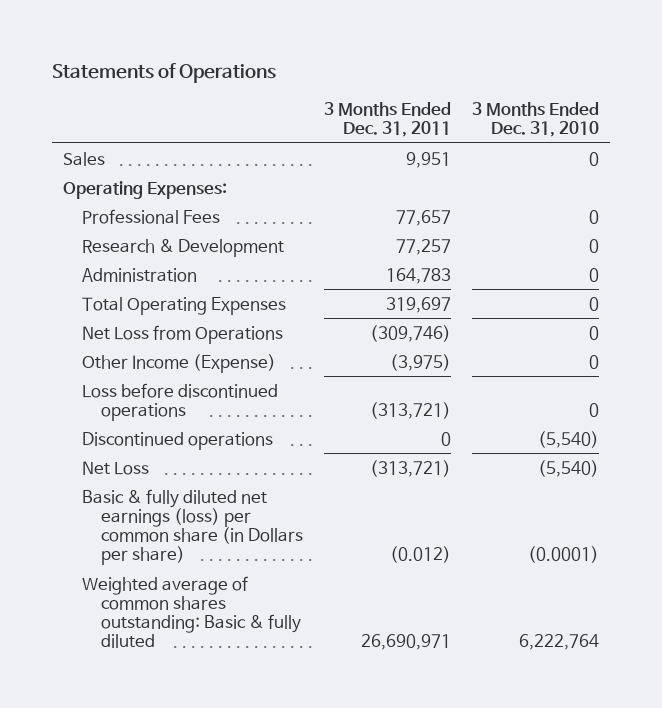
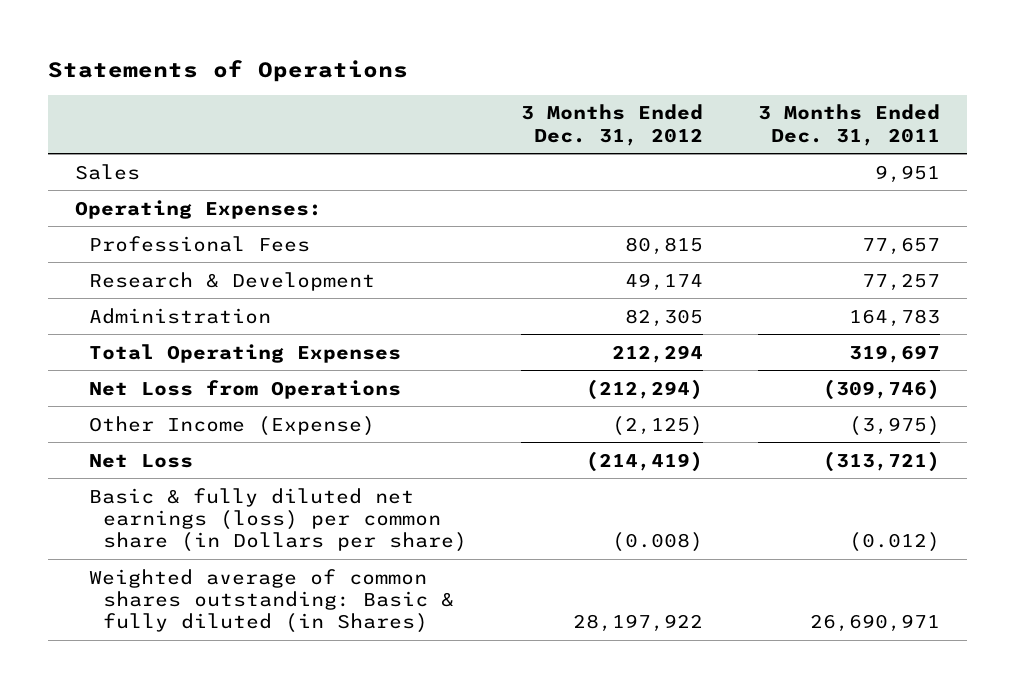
- | 3 Months Ended Dec. 31, 2011 | 3 Months Ended Dec. 31, 2010
+ | 3 Months Ended Dec. 31, 2012 | 3 Months Ended Dec. 31, 2011
- Loss before discontinued operations | (313,721) | 0
- Discontinued operations | 0 | (5,540)
- Weighted average of common shares outstanding: Basic & fully diluted | 26,690,971 | 6,222,764
+ Weighted average of common shares outstanding: Basic & fully diluted (in Shares) | 28,197,922 | 26,690,971

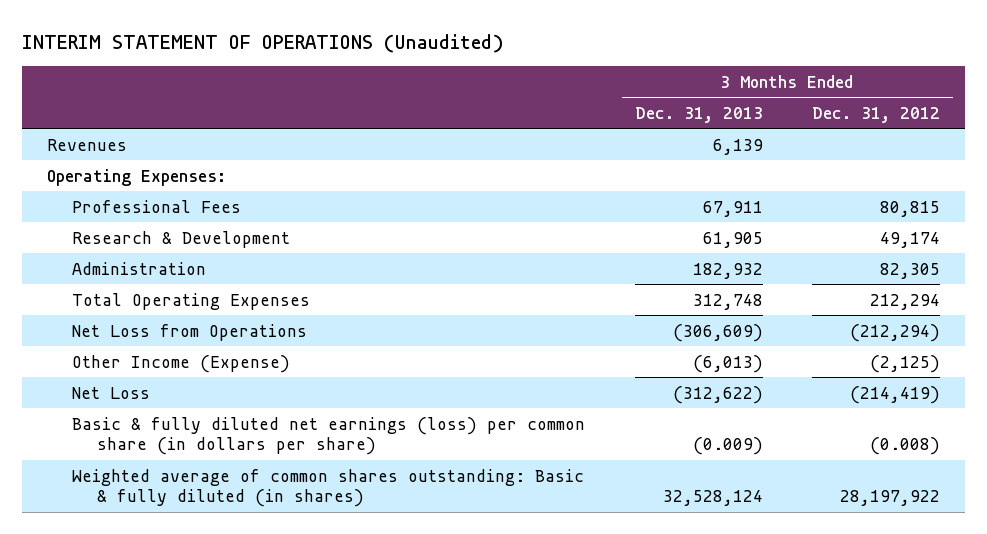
- Statements of Operations
+ INTERIM STATEMENT OF OPERATIONS (Unaudited)
- | 3 Months Ended Dec. 31, 2012 | 3 Months Ended Dec. 31, 2011
+ | 3 Months Ended Dec. 31, 2013 | 3 Months Ended Dec. 31, 2012
- Sales | | 9,951
+ Revenues | 6,139 |
- Basic & fully diluted net earnings (loss) per common share (in Dollars per share) | (0.008) | (0.012)
- Weighted average of common shares outstanding: Basic & fully diluted (in Shares) | 28,197,922 | 26,690,971
+ Basic & fully diluted net earnings (loss) per common share (in dollars per share) | (0.009) | (0.008)
+ Weighted average of common shares outstanding: Basic & fully diluted (in shares) | 32,528,124 | 28,197,922

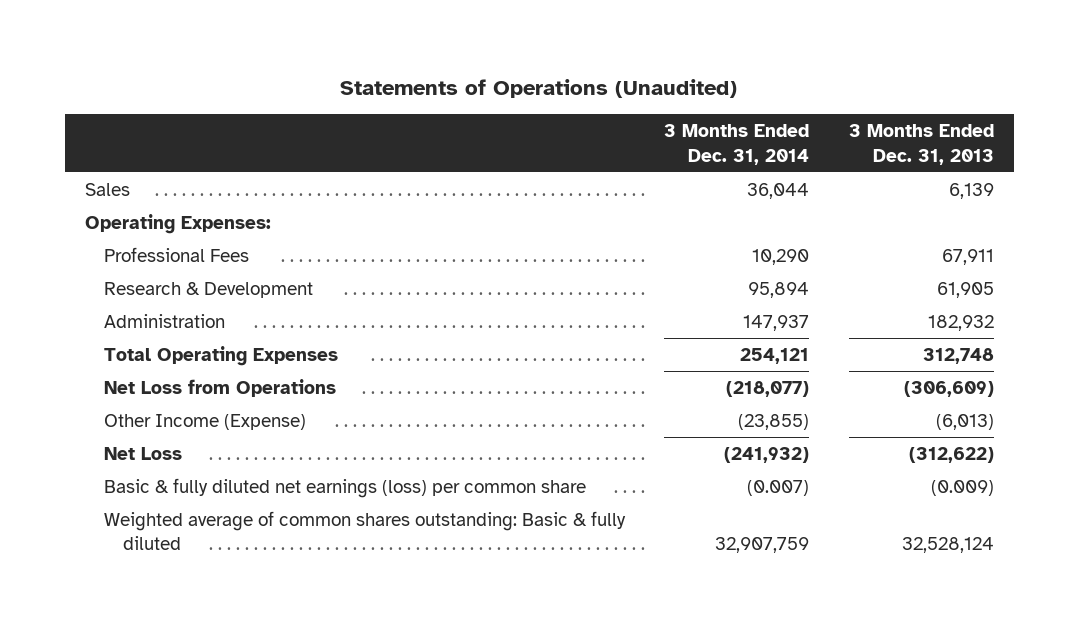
- INTERIM STATEMENT OF OPERATIONS (Unaudited)
+ Statements of Operations (Unaudited)
- | 3 Months Ended Dec. 31, 2013 | 3 Months Ended Dec. 31, 2012
+ | 3 Months Ended Dec. 31, 2014 | 3 Months Ended Dec. 31, 2013
- Revenues | 6,139 |
+ Sales | 36,044 | 6,139
- Basic & fully diluted net earnings (loss) per common share (in dollars per share) | (0.009) | (0.008)
- Weighted average of common shares outstanding: Basic & fully diluted (in shares) | 32,528,124 | 28,197,922
+ Basic & fully diluted net earnings (loss) per common share | (0.007) | (0.009)
+ Weighted average of common shares outstanding: Basic & fully diluted | 32,907,759 | 32,528,124

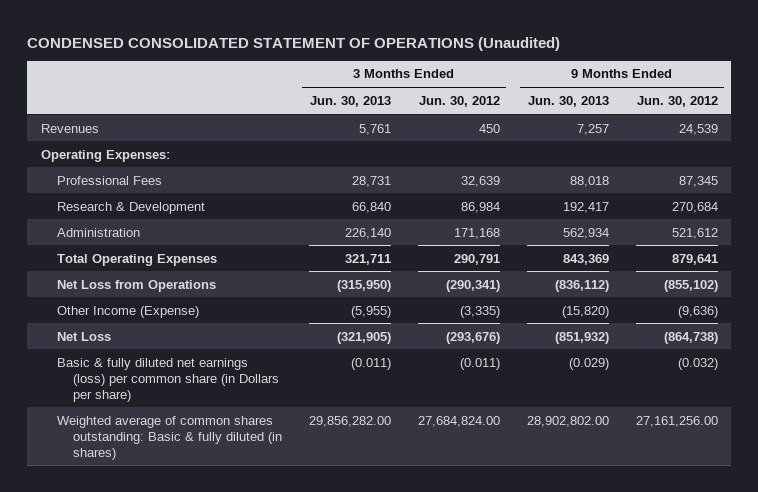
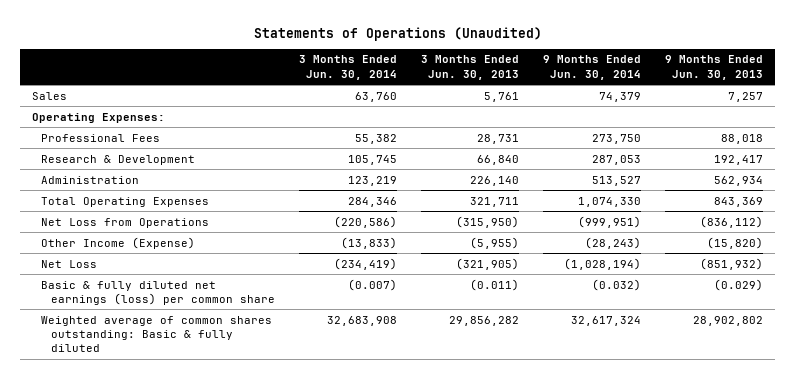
- CONDENSED CONSOLIDATED STATEMENT OF OPERATIONS (Unaudited)
+ Statements of Operations (Unaudited)
- | 3 Months Ended Jun. 30, 2013 | 3 Months Ended Jun. 30, 2012 | 9 Months Ended Jun. 30, 2013 | 9 Months Ended Jun. 30, 2012
+ | 3 Months Ended Jun. 30, 2014 | 3 Months Ended Jun. 30, 2013 | 9 Months Ended Jun. 30, 2014 | 9 Months Ended Jun. 30, 2013
- Revenues | 5,761 | 450 | 7,257 | 24,539
+ Sales | 63,760 | 5,761 | 74,379 | 7,257
- Basic & fully diluted net earnings (loss) per common share (in Dollars per share) | (0.011) | (0.011) | (0.029) | (0.032)
- Weighted average of common shares outstanding: Basic & fully diluted (in shares) | 29,856,282.00 | 27,684,824.00 | 28,902,802.00 | 27,161,256.00
+ Basic & fully diluted net earnings (loss) per common share | (0.007) | (0.011) | (0.032) | (0.029)
+ Weighted average of common shares outstanding: Basic & fully diluted | 32,683,908 | 29,856,282 | 32,617,324 | 28,902,802

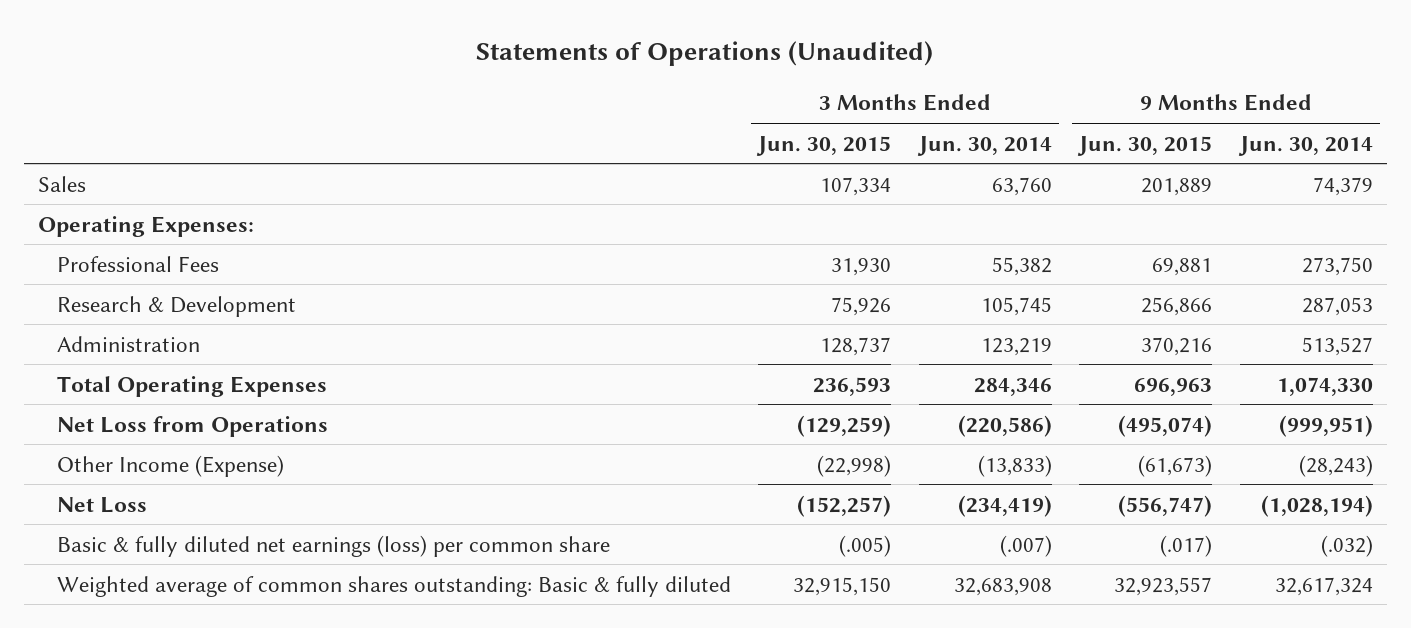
- | 3 Months Ended Jun. 30, 2014 | 3 Months Ended Jun. 30, 2013 | 9 Months Ended Jun. 30, 2014 | 9 Months Ended Jun. 30, 2013
+ | 3 Months Ended Jun. 30, 2015 | 3 Months Ended Jun. 30, 2014 | 9 Months Ended Jun. 30, 2015 | 9 Months Ended Jun. 30, 2014
- Basic & fully diluted net earnings (loss) per common share | (0.007) | (0.011) | (0.032) | (0.029)
+ Basic & fully diluted net earnings (loss) per common share | (.005) | (.007) | (.017) | (.032)

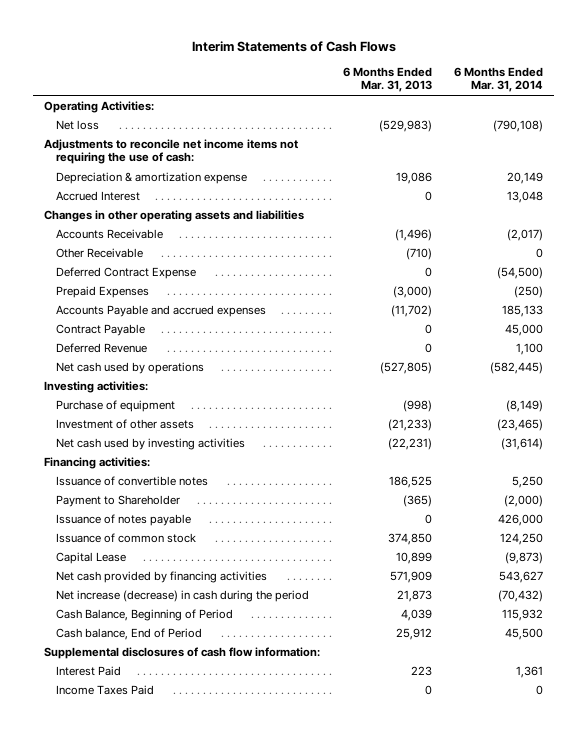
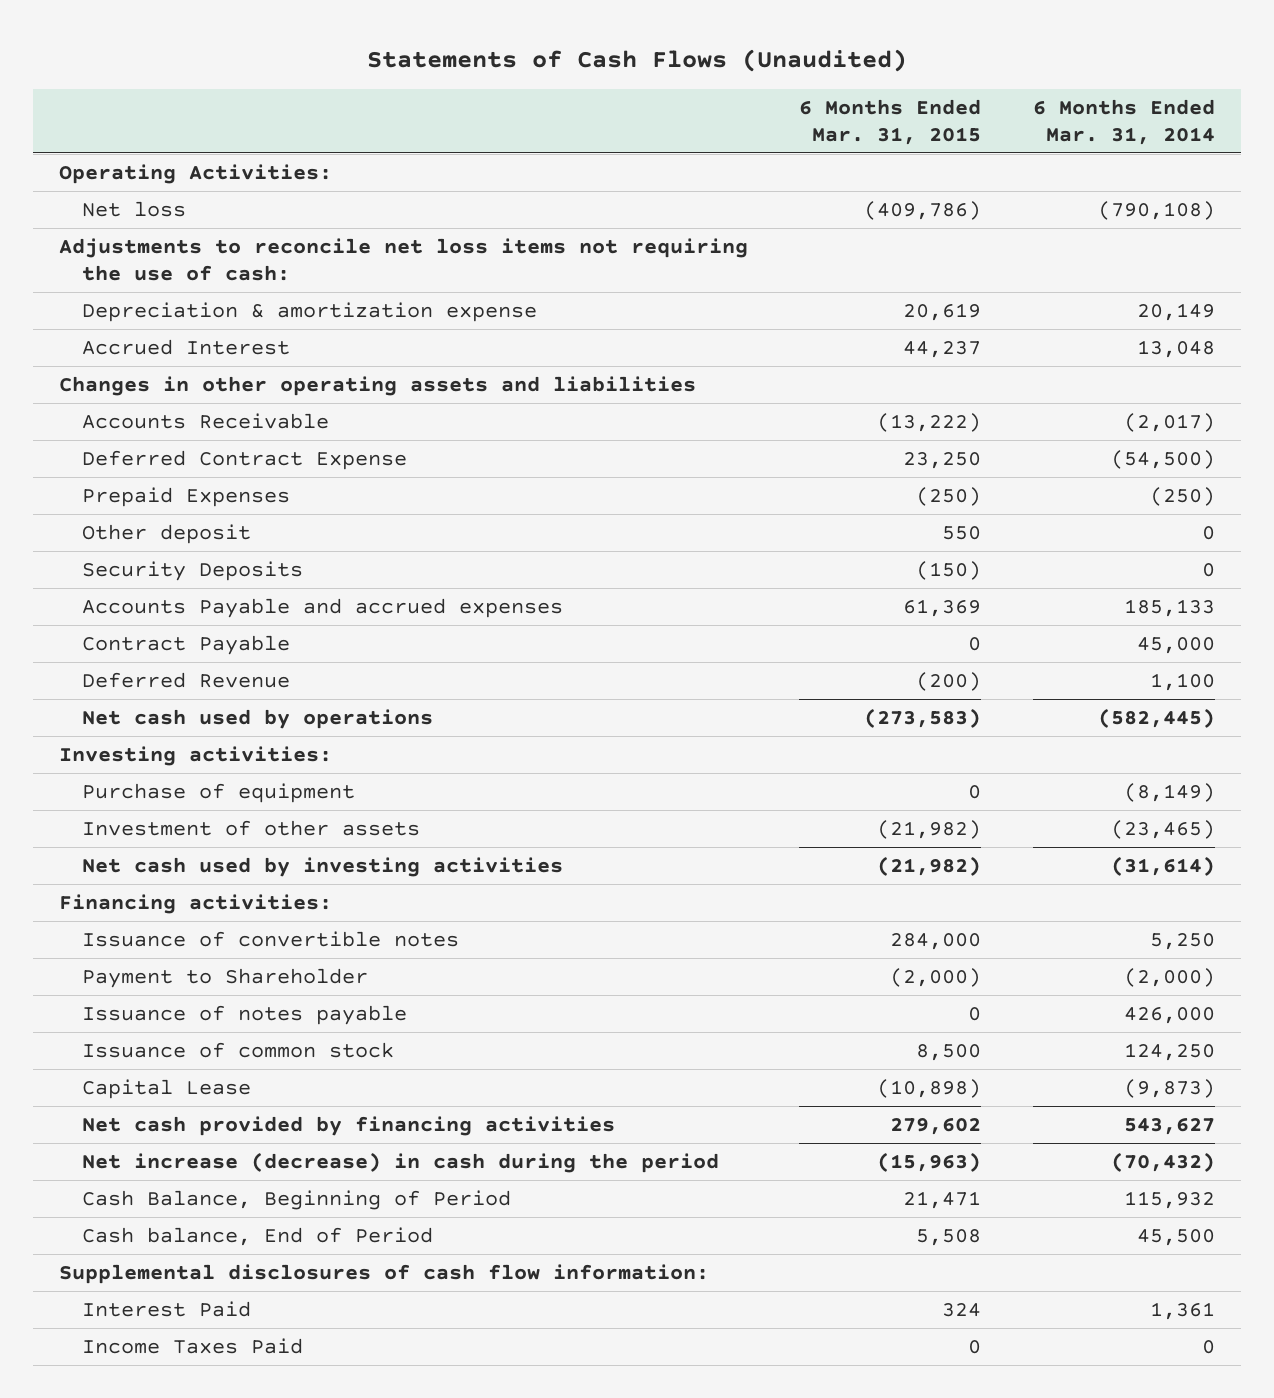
- Interim Statements of Cash Flows
+ Statements of Cash Flows (Unaudited)
- | 6 Months Ended Mar. 31, 2013 | 6 Months Ended Mar. 31, 2014
+ | 6 Months Ended Mar. 31, 2015 | 6 Months Ended Mar. 31, 2014
- Adjustments to reconcile net income items not requiring the use of cash:
+ Adjustments to reconcile net loss items not requiring the use of cash:
- Other Receivable | (710) | 0
+ Other deposit | 550 | 0
+ Security Deposits | (150) | 0

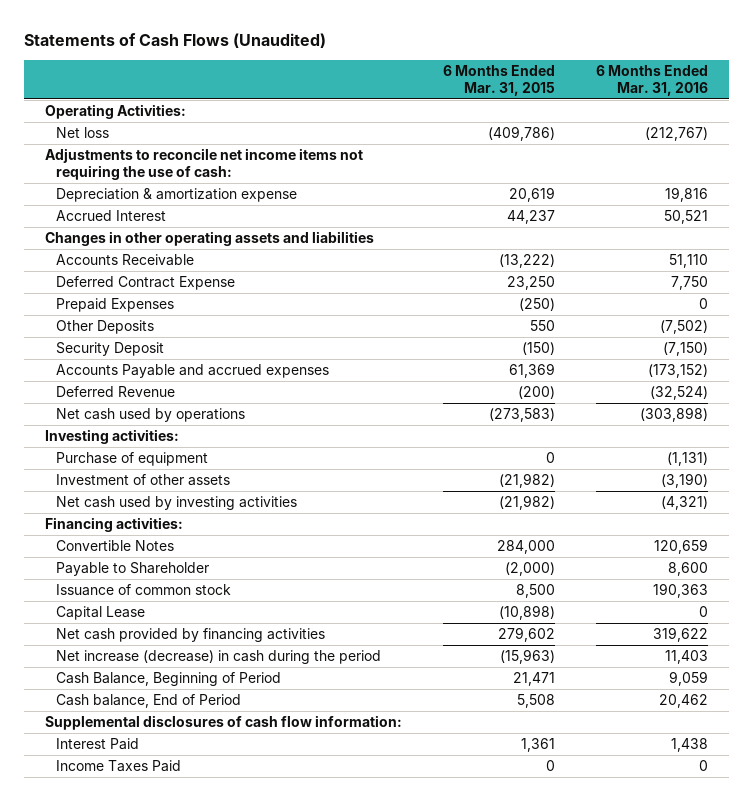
- | 6 Months Ended Mar. 31, 2015 | 6 Months Ended Mar. 31, 2014
+ | 6 Months Ended Mar. 31, 2015 | 6 Months Ended Mar. 31, 2016
- Adjustments to reconcile net loss items not requiring the use of cash:
+ Adjustments to reconcile net income items not requiring the use of cash:
- Other deposit | 550 | 0
- Security Deposits | (150) | 0
+ Other Deposits | 550 | (7,502)
+ Security Deposit | (150) | (7,150)
- Contract Payable | 0 | 45,000
- Issuance of convertible notes | 284,000 | 5,250
- Payment to Shareholder | (2,000) | (2,000)
- Issuance of notes payable | 0 | 426,000
+ Convertible Notes | 284,000 | 120,659
+ Payable to Shareholder | (2,000) | 8,600
- Interest Paid | 324 | 1,361
+ Interest Paid | 1,361 | 1,438

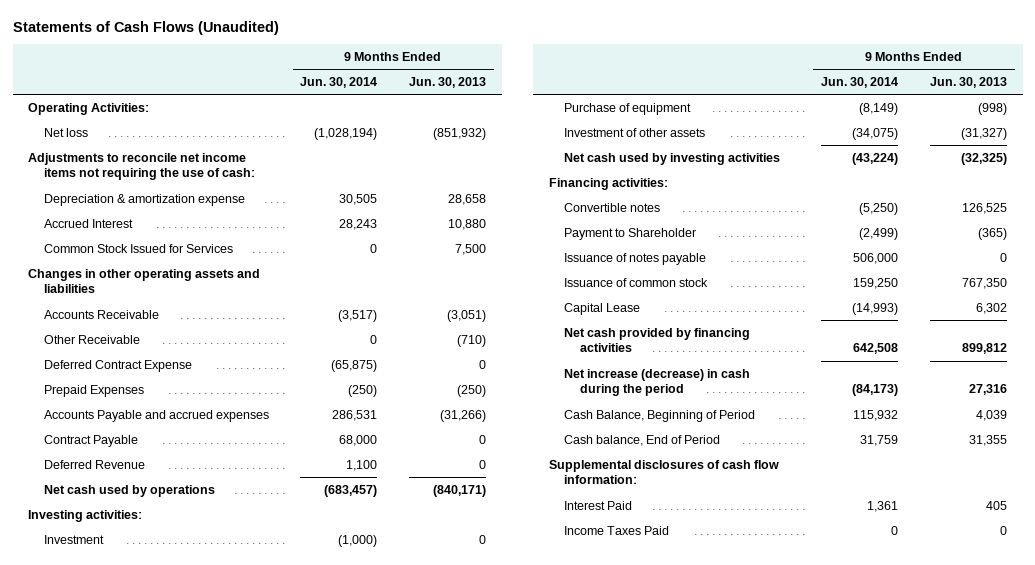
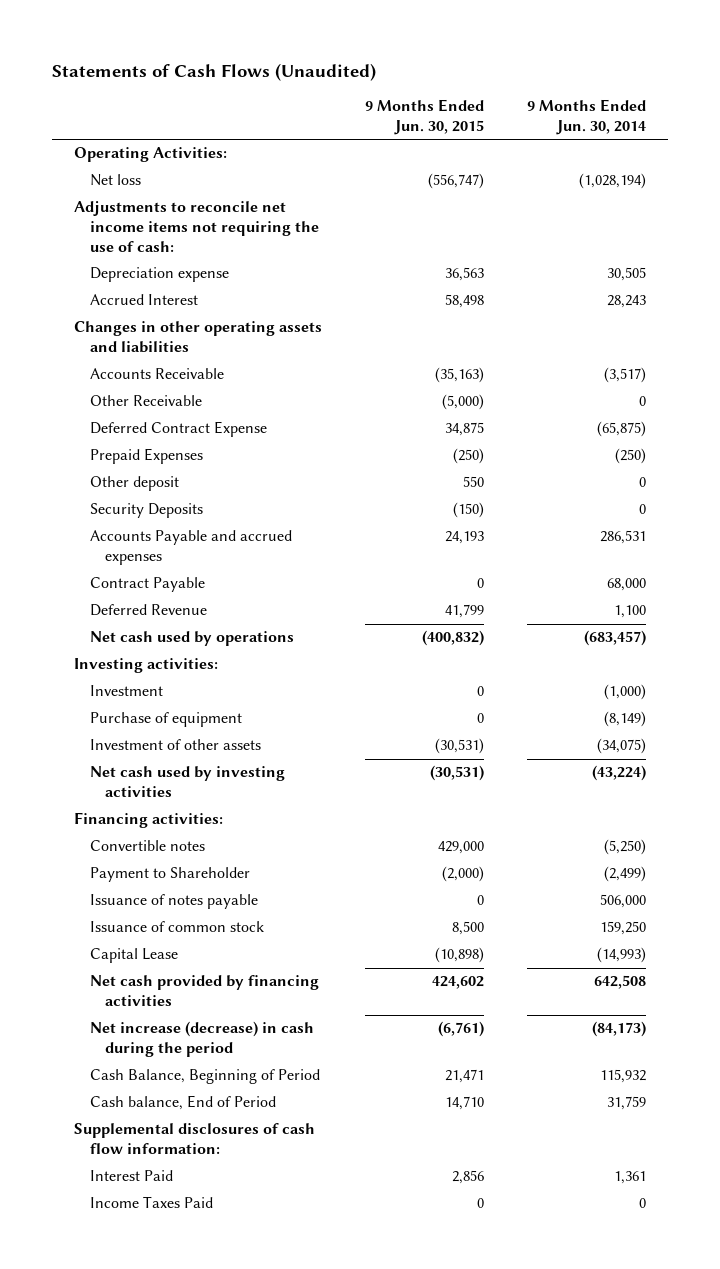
- | 9 Months Ended Jun. 30, 2014 | 9 Months Ended Jun. 30, 2013
+ | 9 Months Ended Jun. 30, 2015 | 9 Months Ended Jun. 30, 2014
- Depreciation & amortization expense | 30,505 | 28,658
+ Depreciation expense | 36,563 | 30,505
- Common Stock Issued for Services | 0 | 7,500
+ Other deposit | 550 | 0
+ Security Deposits | (150) | 0

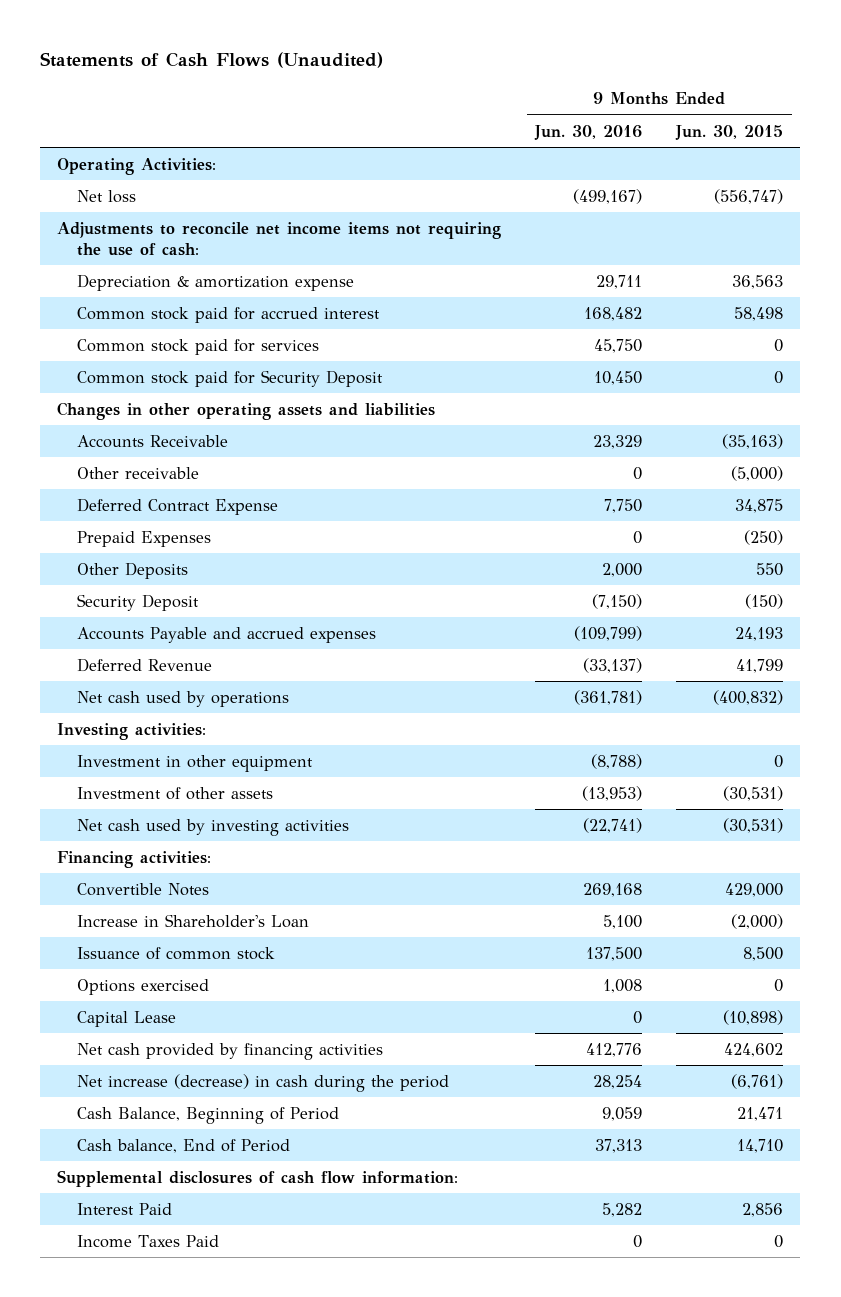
- | 9 Months Ended Jun. 30, 2015 | 9 Months Ended Jun. 30, 2014
+ | 9 Months Ended Jun. 30, 2016 | 9 Months Ended Jun. 30, 2015
- Depreciation expense | 36,563 | 30,505
- Accrued Interest | 58,498 | 28,243
+ Depreciation & amortization expense | 29,711 | 36,563
+ Common stock paid for accrued interest | 168,482 | 58,498
+ Common stock paid for services | 45,750 | 0
+ Common stock paid for Security Deposit | 10,450 | 0
- Other Receivable | (5,000) | 0
+ Other receivable | 0 | (5,000)
- Other deposit | 550 | 0
- Security Deposits | (150) | 0
+ Other Deposits | 2,000 | 550
+ Security Deposit | (7,150) | (150)
- Contract Payable | 0 | 68,000
- Investment | 0 | (1,000)
- Purchase of equipment | 0 | (8,149)
+ Investment in other equipment | (8,788) | 0
- Convertible notes | 429,000 | (5,250)
- Payment to Shareholder | (2,000) | (2,499)
- Issuance of notes payable | 0 | 506,000
+ Convertible Notes | 269,168 | 429,000
+ Increase in Shareholder's Loan | 5,100 | (2,000)
+ Options exercised | 1,008 | 0

